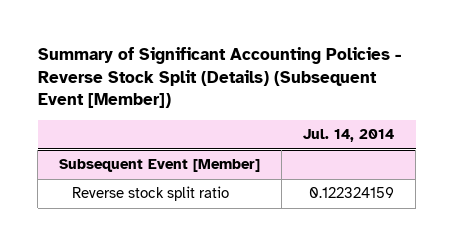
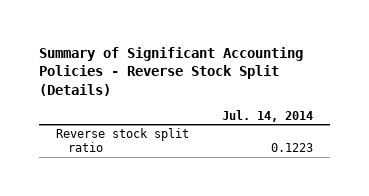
- Summary of Significant Accounting Policies - Reverse Stock Split (Details) (Subsequent Event [Member])
+ Summary of Significant Accounting Policies - Reverse Stock Split (Details)
- Subsequent Event [Member]
- Reverse stock split ratio | 0.122324159
+ Reverse stock split ratio | 0.1223

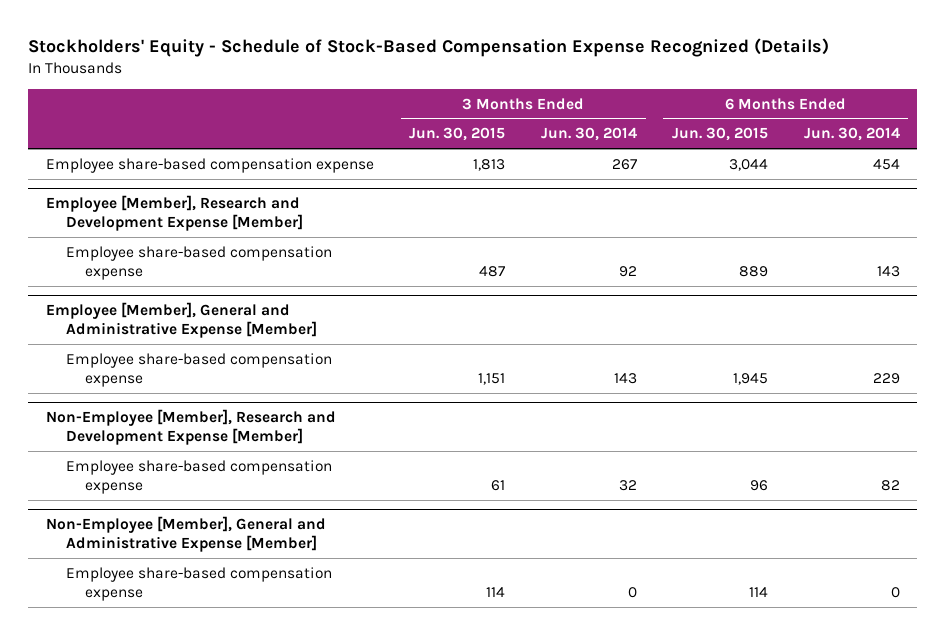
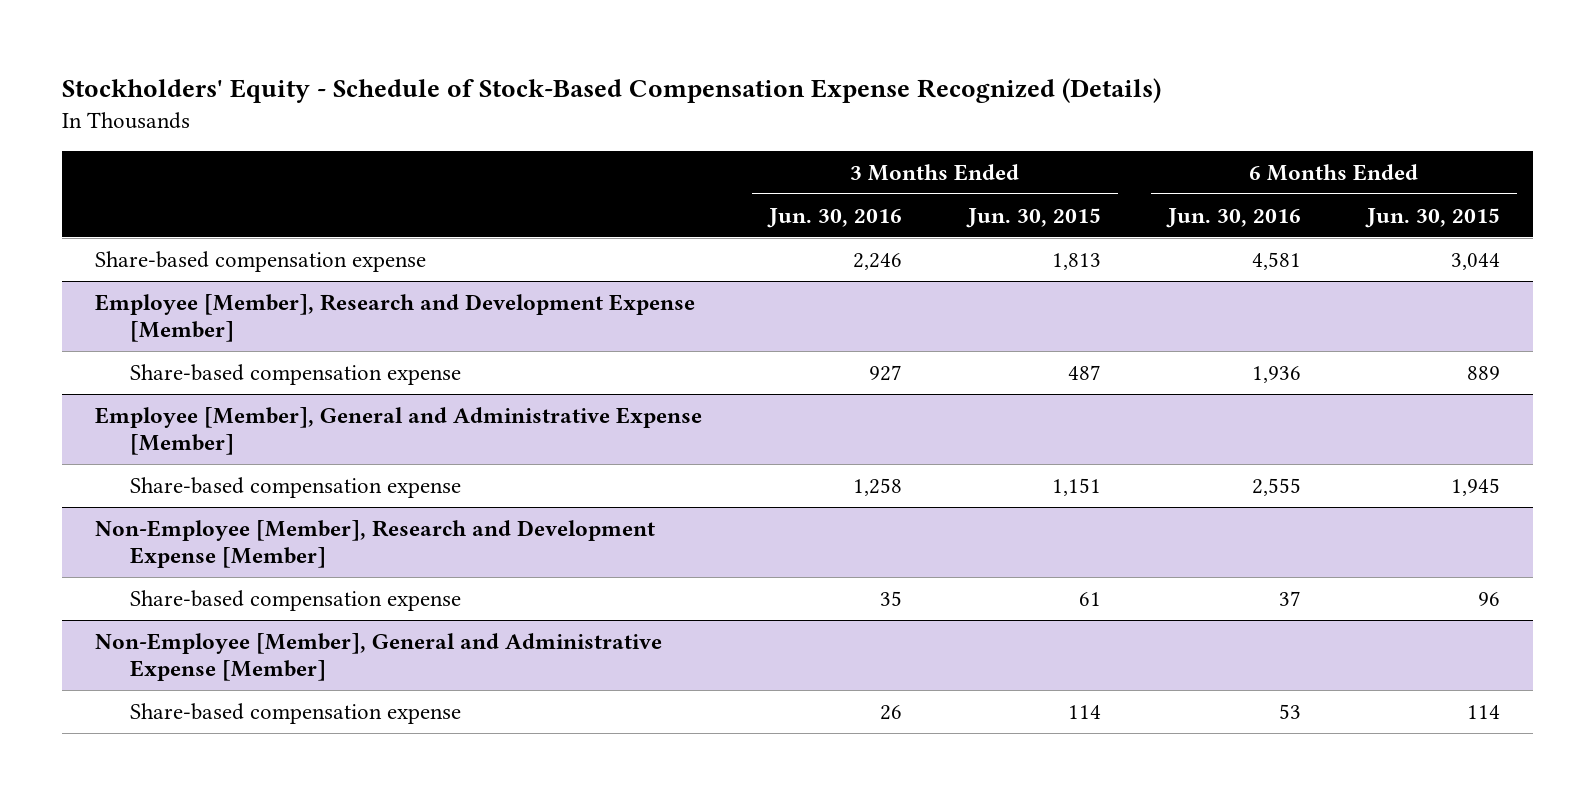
- | 3 Months Ended Jun. 30, 2015 | 3 Months Ended Jun. 30, 2014 | 6 Months Ended Jun. 30, 2015 | 6 Months Ended Jun. 30, 2014
+ | 3 Months Ended Jun. 30, 2016 | 3 Months Ended Jun. 30, 2015 | 6 Months Ended Jun. 30, 2016 | 6 Months Ended Jun. 30, 2015
- Employee share-based compensation expense | 1,813 | 267 | 3,044 | 454
+ Share-based compensation expense | 2,246 | 1,813 | 4,581 | 3,044
@ Employee [Member], Research and Development Expense [Member]
- Employee share-based compensation expense | 487 | 92 | 889 | 143
+ Share-based compensation expense | 927 | 487 | 1,936 | 889
@ Employee [Member], General and Administrative Expense [Member]
- Employee share-based compensation expense | 1,151 | 143 | 1,945 | 229
+ Share-based compensation expense | 1,258 | 1,151 | 2,555 | 1,945
@ Non-Employee [Member], Research and Development Expense [Member]
- Employee share-based compensation expense | 61 | 32 | 96 | 82
+ Share-based compensation expense | 35 | 61 | 37 | 96
@ Non-Employee [Member], General and Administrative Expense [Member]
- Employee share-based compensation expense | 114 | 0 | 114 | 0
+ Share-based compensation expense | 26 | 114 | 53 | 114

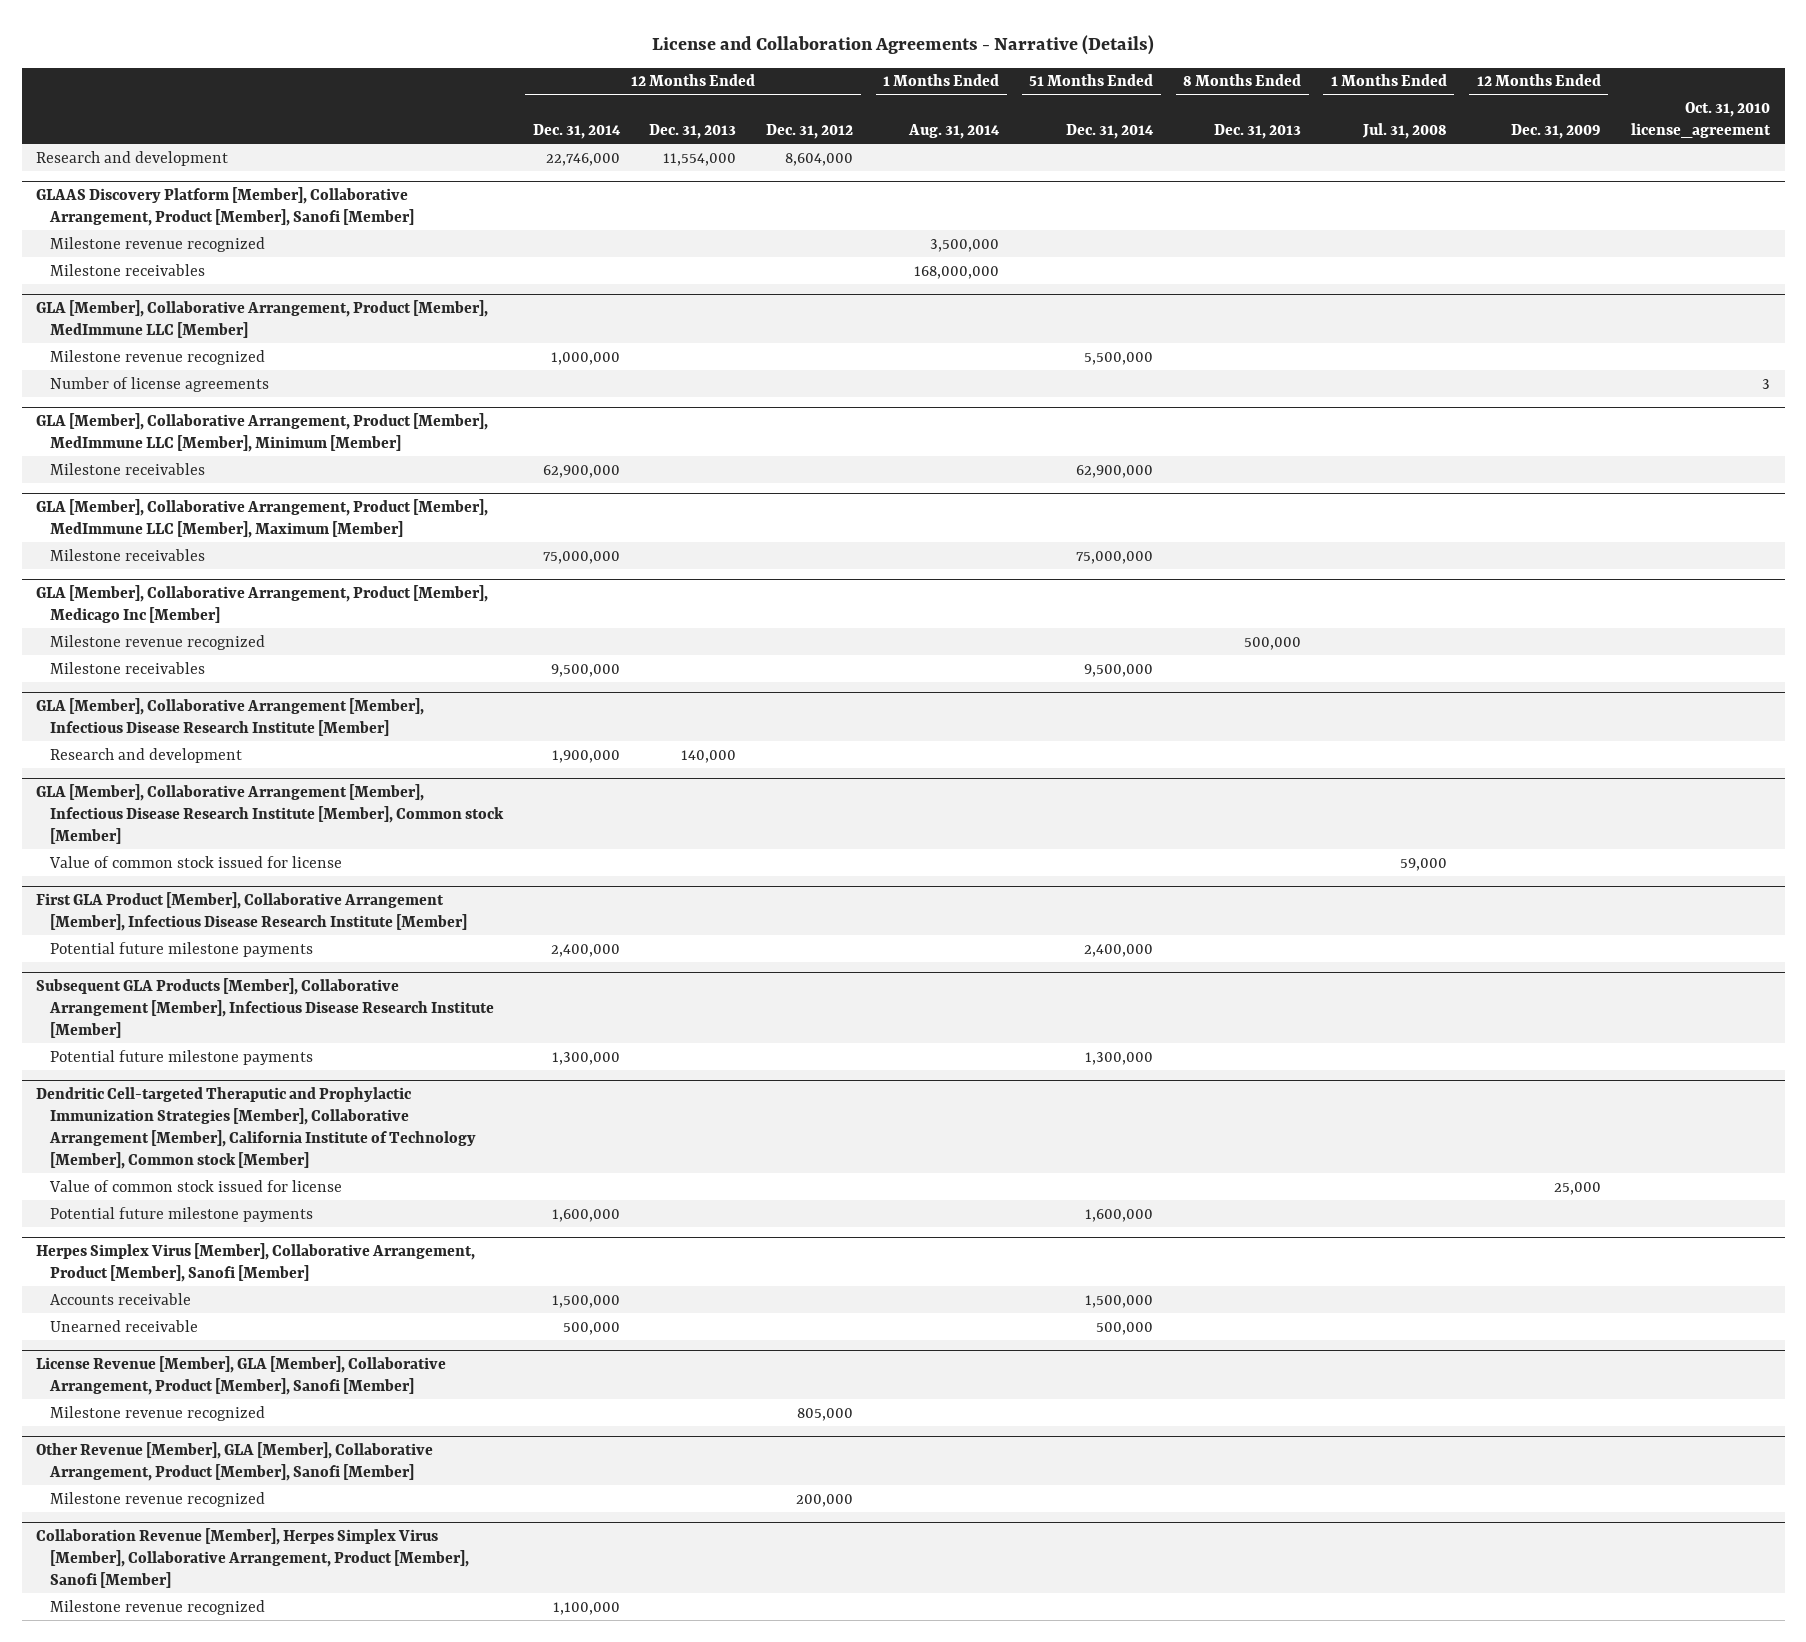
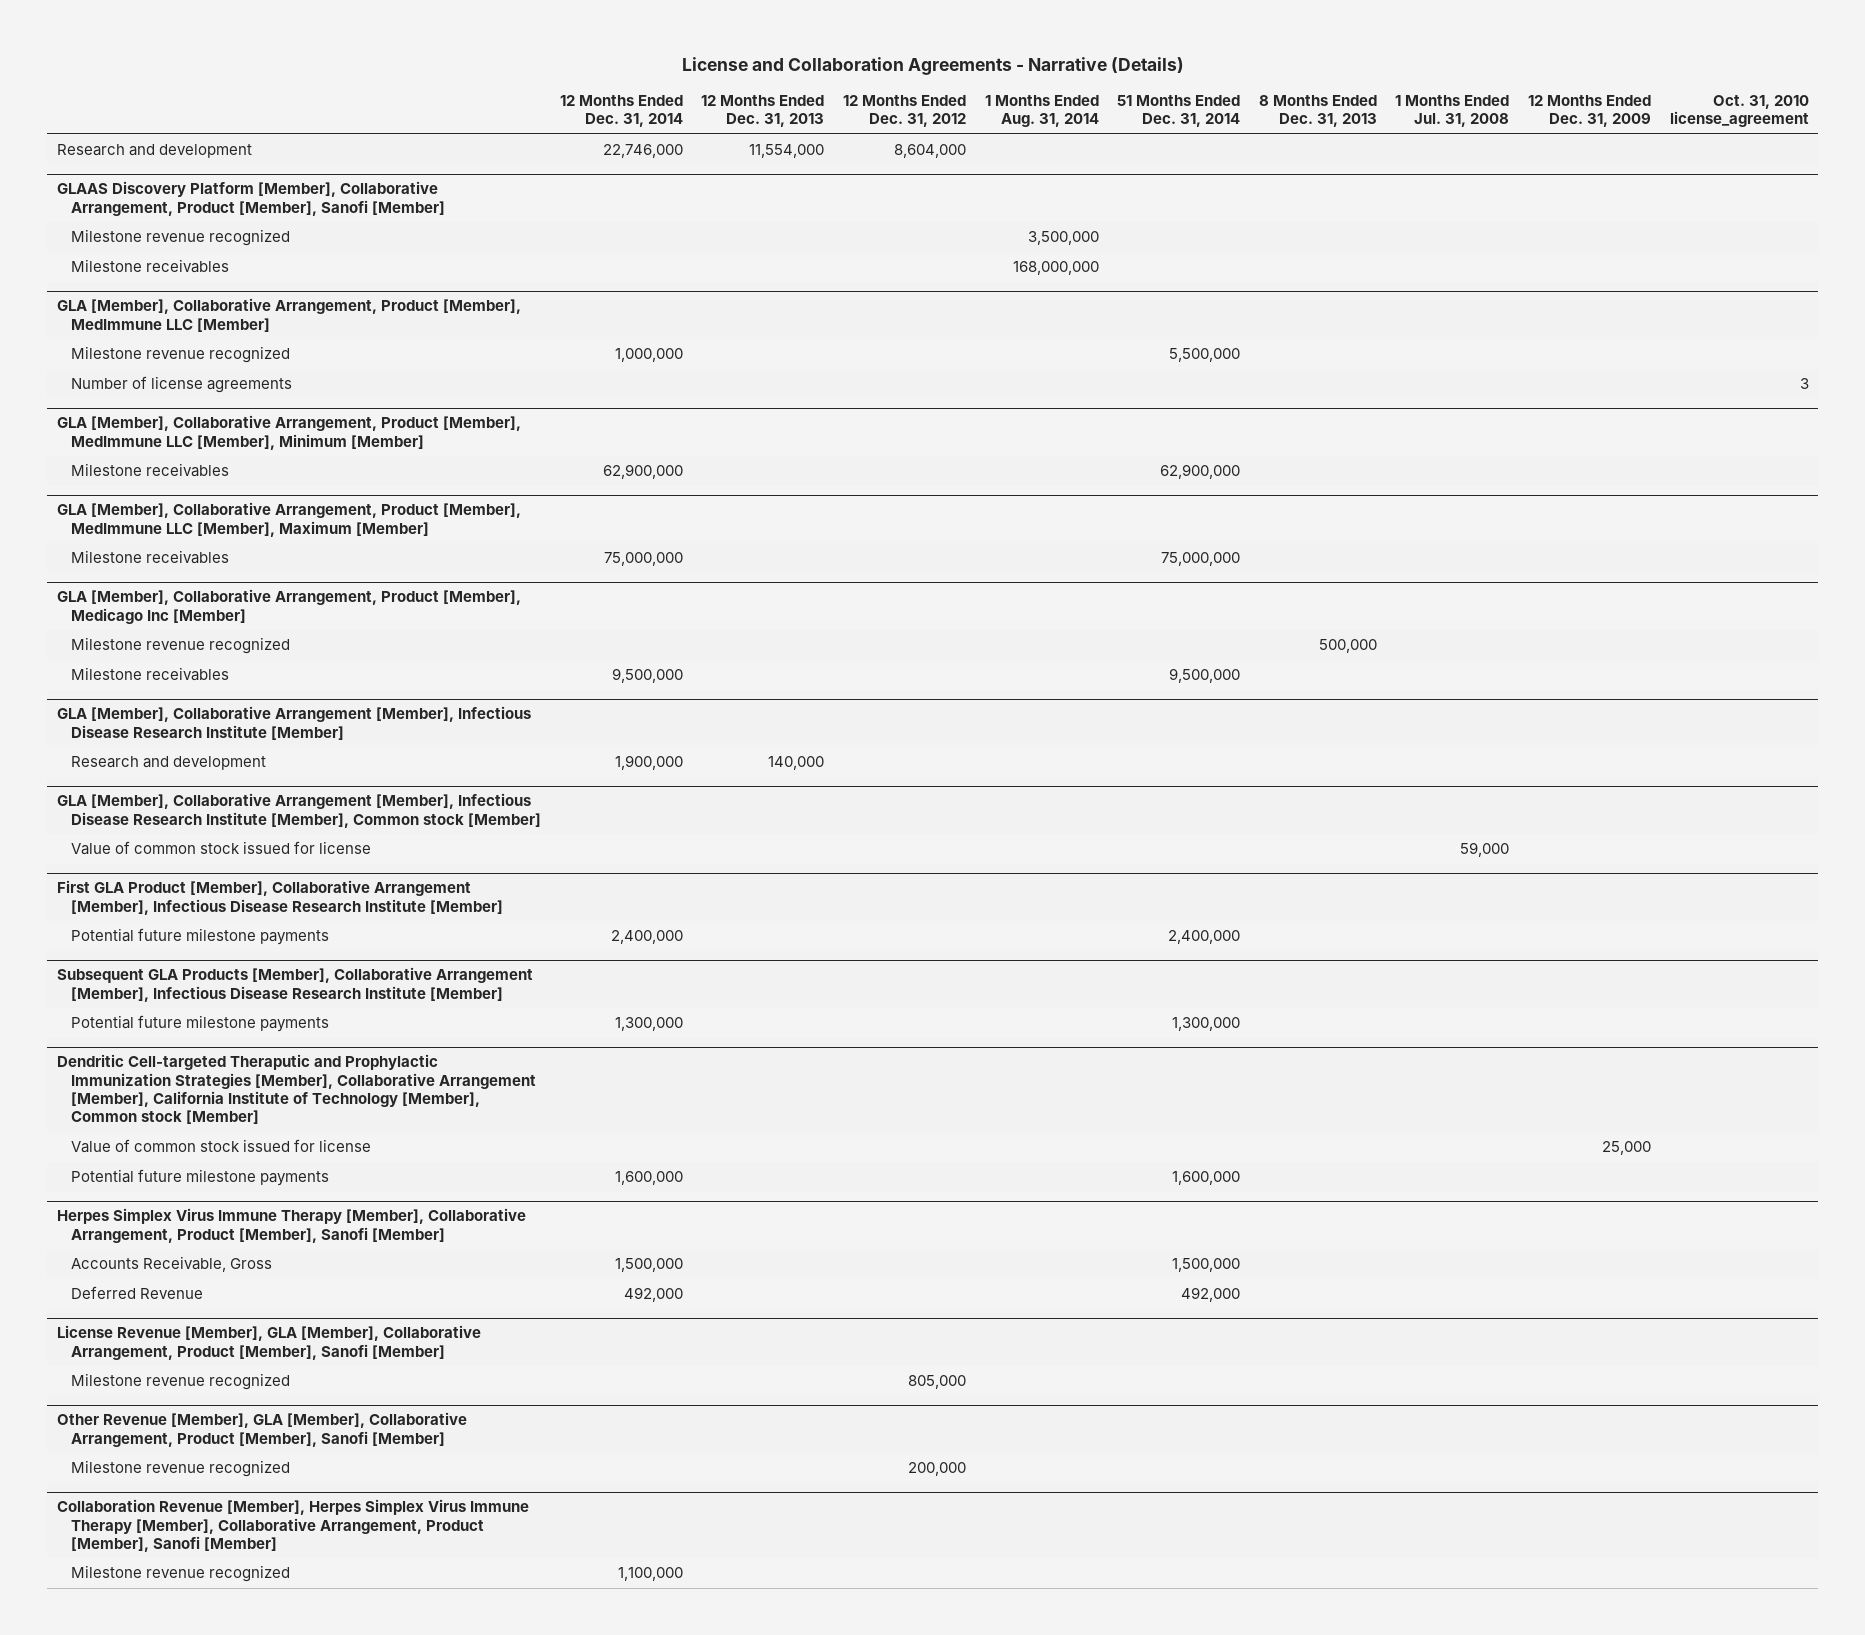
- Herpes Simplex Virus [Member], Collaborative Arrangement, Product [Member], Sanofi [Member]
- Accounts receivable | 1,500,000 | | | | 1,500,000 | | | |
- Unearned receivable | 500,000 | | | | 500,000 | | | |
+ Herpes Simplex Virus Immune Therapy [Member], Collaborative Arrangement, Product [Member], Sanofi [Member]
+ Accounts Receivable, Gross | 1,500,000 | | | | 1,500,000 | | | |
+ Deferred Revenue | 492,000 | | | | 492,000 | | | |
- Collaboration Revenue [Member], Herpes Simplex Virus [Member], Collaborative Arrangement, Product [Member], Sanofi [Member]
+ Collaboration Revenue [Member], Herpes Simplex Virus Immune Therapy [Member], Collaborative Arrangement, Product [Member], Sanofi [Member]

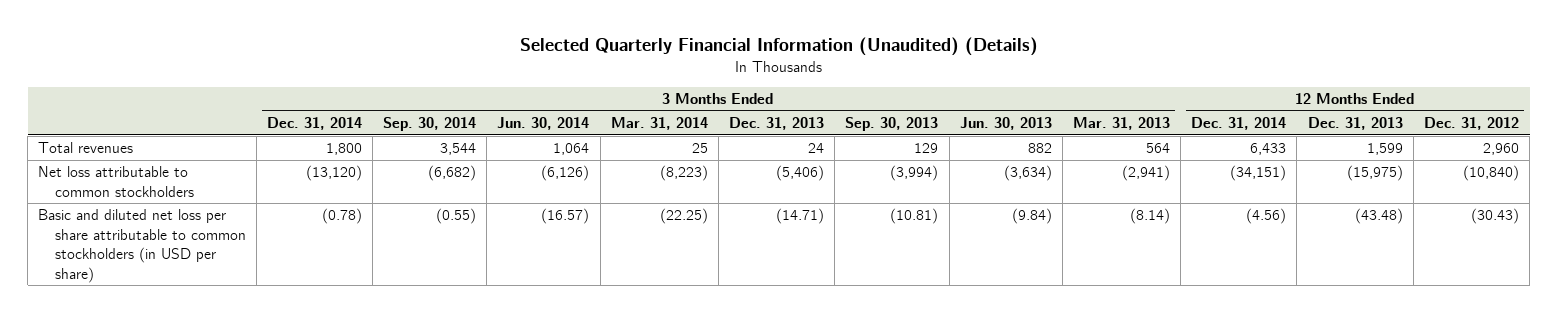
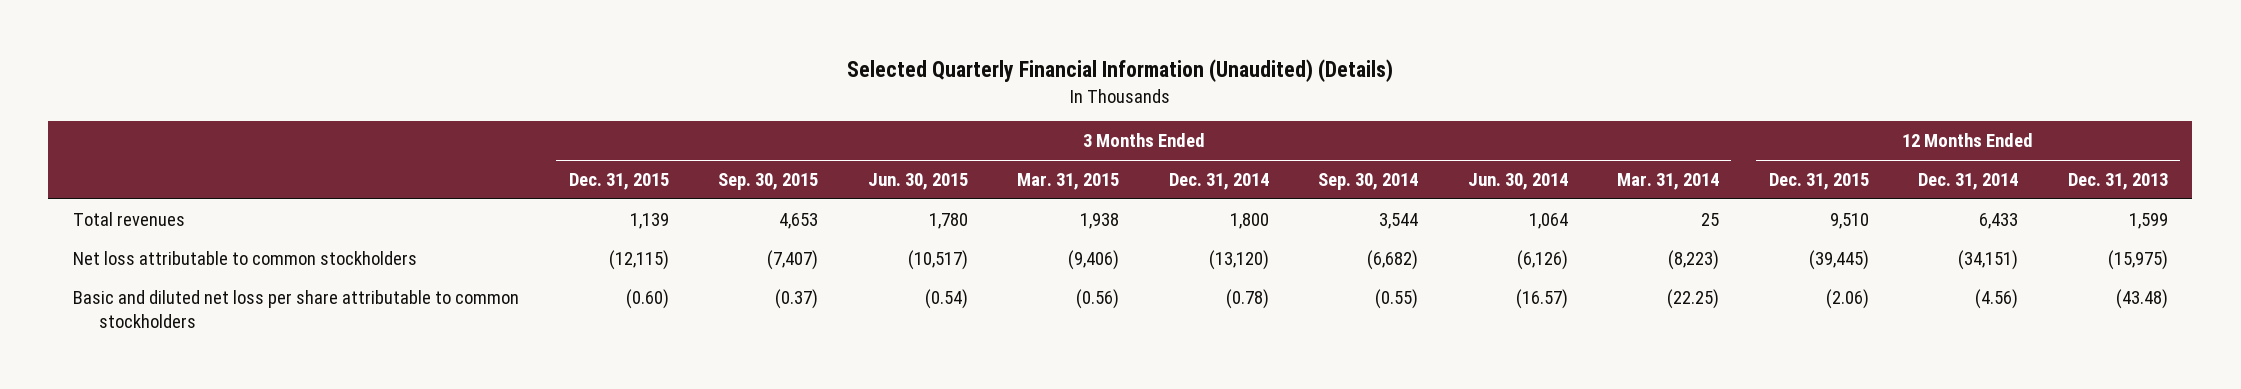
- | 3 Months Ended Dec. 31, 2014 | 3 Months Ended Sep. 30, 2014 | 3 Months Ended Jun. 30, 2014 | 3 Months Ended Mar. 31, 2014 | 3 Months Ended Dec. 31, 2013 | 3 Months Ended Sep. 30, 2013 | 3 Months Ended Jun. 30, 2013 | 3 Months Ended Mar. 31, 2013 | 12 Months Ended Dec. 31, 2014 | 12 Months Ended Dec. 31, 2013 | 12 Months Ended Dec. 31, 2012
+ | 3 Months Ended Dec. 31, 2015 | 3 Months Ended Sep. 30, 2015 | 3 Months Ended Jun. 30, 2015 | 3 Months Ended Mar. 31, 2015 | 3 Months Ended Dec. 31, 2014 | 3 Months Ended Sep. 30, 2014 | 3 Months Ended Jun. 30, 2014 | 3 Months Ended Mar. 31, 2014 | 12 Months Ended Dec. 31, 2015 | 12 Months Ended Dec. 31, 2014 | 12 Months Ended Dec. 31, 2013
- Basic and diluted net loss per share attributable to common stockholders (in USD per share) | (0.78) | (0.55) | (16.57) | (22.25) | (14.71) | (10.81) | (9.84) | (8.14) | (4.56) | (43.48) | (30.43)
+ Basic and diluted net loss per share attributable to common stockholders | (0.60) | (0.37) | (0.54) | (0.56) | (0.78) | (0.55) | (16.57) | (22.25) | (2.06) | (4.56) | (43.48)

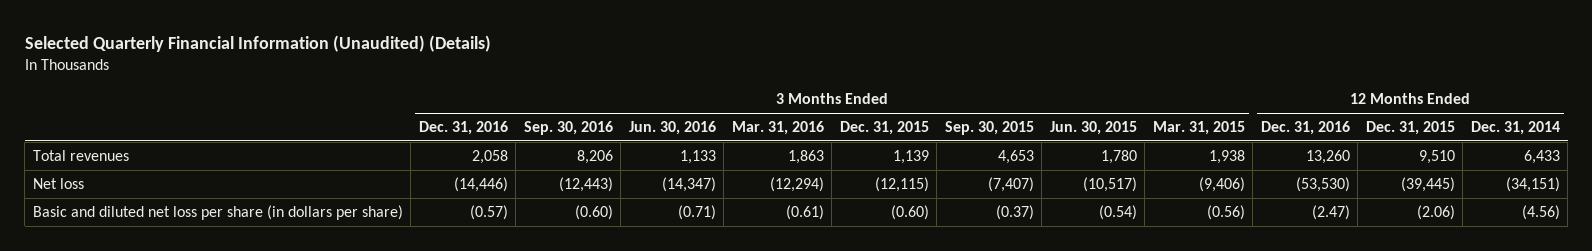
- | 3 Months Ended Dec. 31, 2015 | 3 Months Ended Sep. 30, 2015 | 3 Months Ended Jun. 30, 2015 | 3 Months Ended Mar. 31, 2015 | 3 Months Ended Dec. 31, 2014 | 3 Months Ended Sep. 30, 2014 | 3 Months Ended Jun. 30, 2014 | 3 Months Ended Mar. 31, 2014 | 12 Months Ended Dec. 31, 2015 | 12 Months Ended Dec. 31, 2014 | 12 Months Ended Dec. 31, 2013
+ | 3 Months Ended Dec. 31, 2016 | 3 Months Ended Sep. 30, 2016 | 3 Months Ended Jun. 30, 2016 | 3 Months Ended Mar. 31, 2016 | 3 Months Ended Dec. 31, 2015 | 3 Months Ended Sep. 30, 2015 | 3 Months Ended Jun. 30, 2015 | 3 Months Ended Mar. 31, 2015 | 12 Months Ended Dec. 31, 2016 | 12 Months Ended Dec. 31, 2015 | 12 Months Ended Dec. 31, 2014
- Net loss attributable to common stockholders | (12,115) | (7,407) | (10,517) | (9,406) | (13,120) | (6,682) | (6,126) | (8,223) | (39,445) | (34,151) | (15,975)
- Basic and diluted net loss per share attributable to common stockholders | (0.60) | (0.37) | (0.54) | (0.56) | (0.78) | (0.55) | (16.57) | (22.25) | (2.06) | (4.56) | (43.48)
+ Net loss | (14,446) | (12,443) | (14,347) | (12,294) | (12,115) | (7,407) | (10,517) | (9,406) | (53,530) | (39,445) | (34,151)
+ Basic and diluted net loss per share (in dollars per share) | (0.57) | (0.60) | (0.71) | (0.61) | (0.60) | (0.37) | (0.54) | (0.56) | (2.47) | (2.06) | (4.56)

